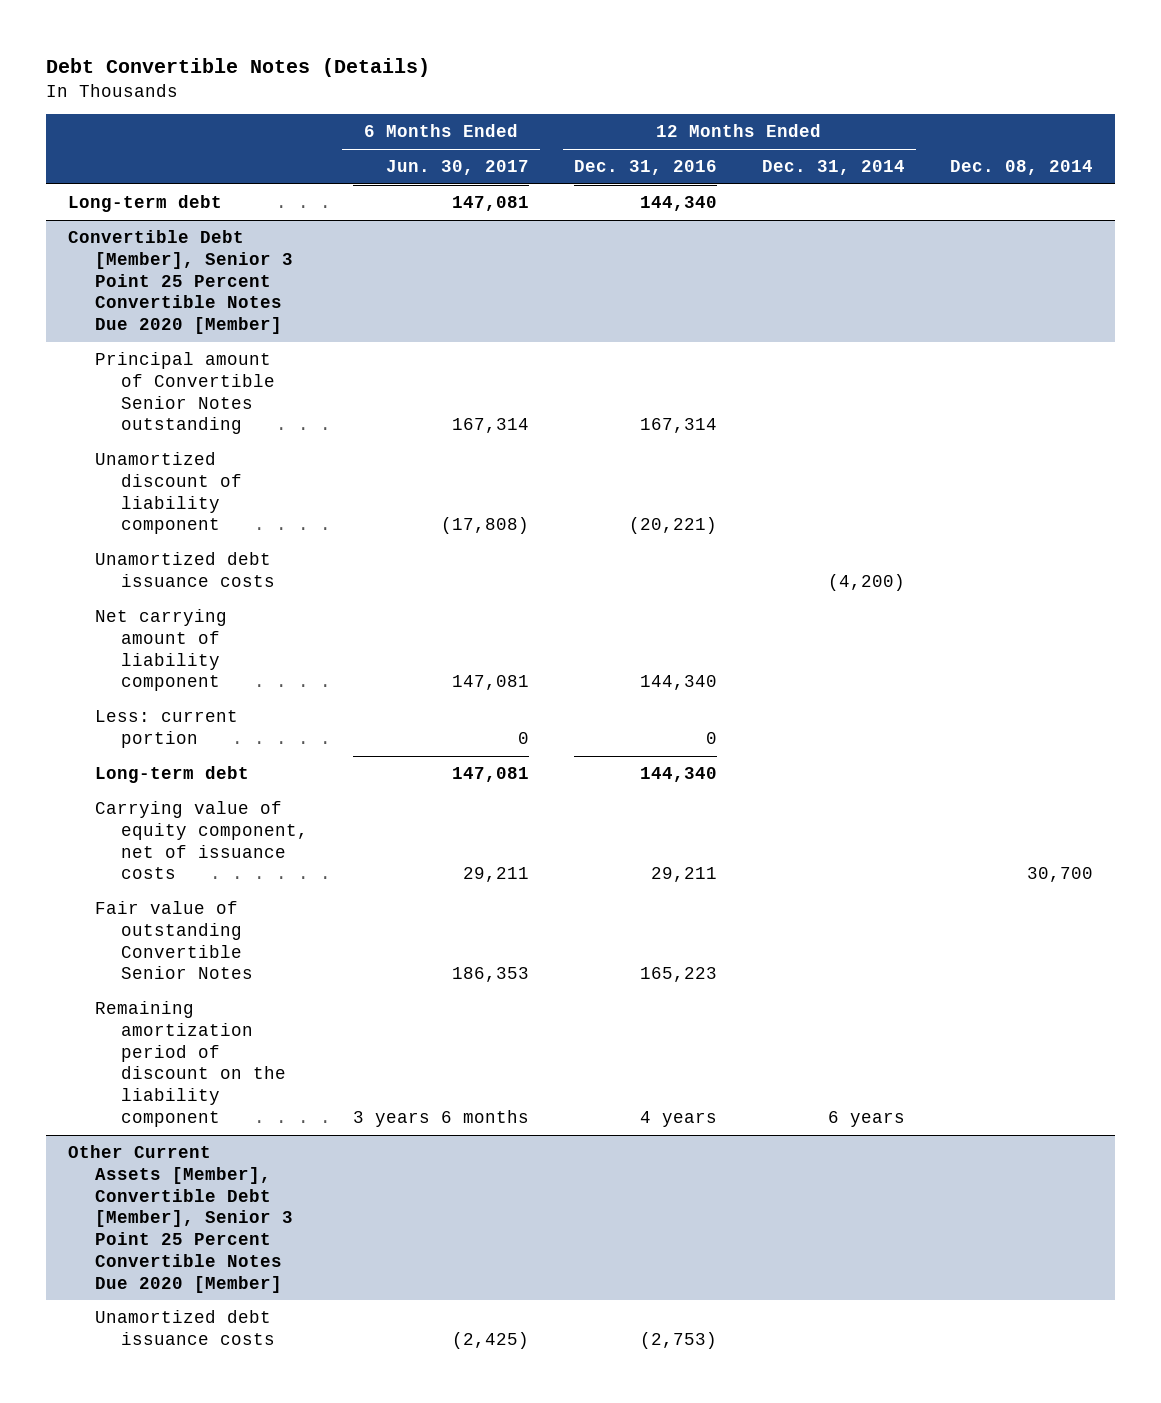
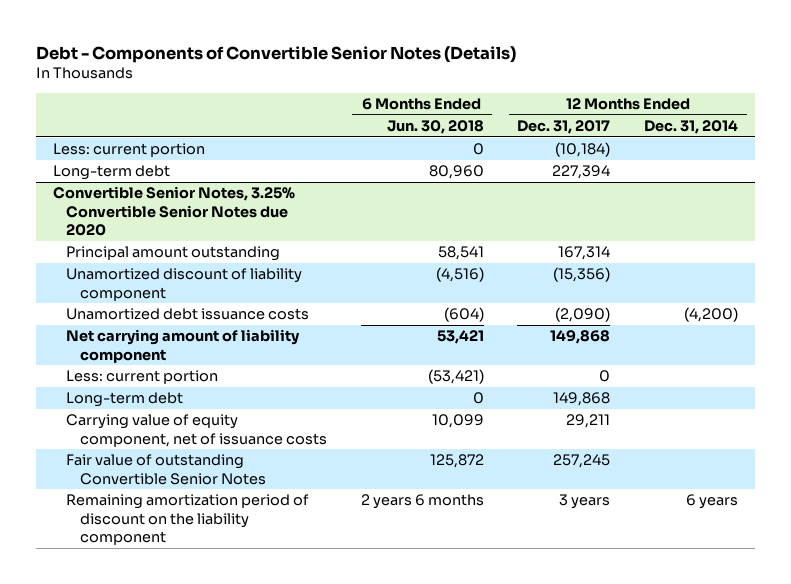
- Debt Convertible Notes (Details)
+ Debt - Components of Convertible Senior Notes (Details)
- | 6 Months Ended Jun. 30, 2017 | 12 Months Ended Dec. 31, 2016 | 12 Months Ended Dec. 31, 2014 | Dec. 08, 2014
+ | 6 Months Ended Jun. 30, 2018 | 12 Months Ended Dec. 31, 2017 | 12 Months Ended Dec. 31, 2014
+ Less: current portion | 0 | (10,184) |
- Convertible Debt [Member], Senior 3 Point 25 Percent Convertible Notes Due 2020 [Member]
- Principal amount of Convertible Senior Notes outstanding | 167,314 | 167,314 | |
+ Convertible Senior Notes, 3.25% Convertible Senior Notes due 2020
+ Principal amount outstanding | 58,541 | 167,314 |
- Other Current Assets [Member], Convertible Debt [Member], Senior 3 Point 25 Percent Convertible Notes Due 2020 [Member]
- Unamortized debt issuance costs | (2,425) | (2,753) | |

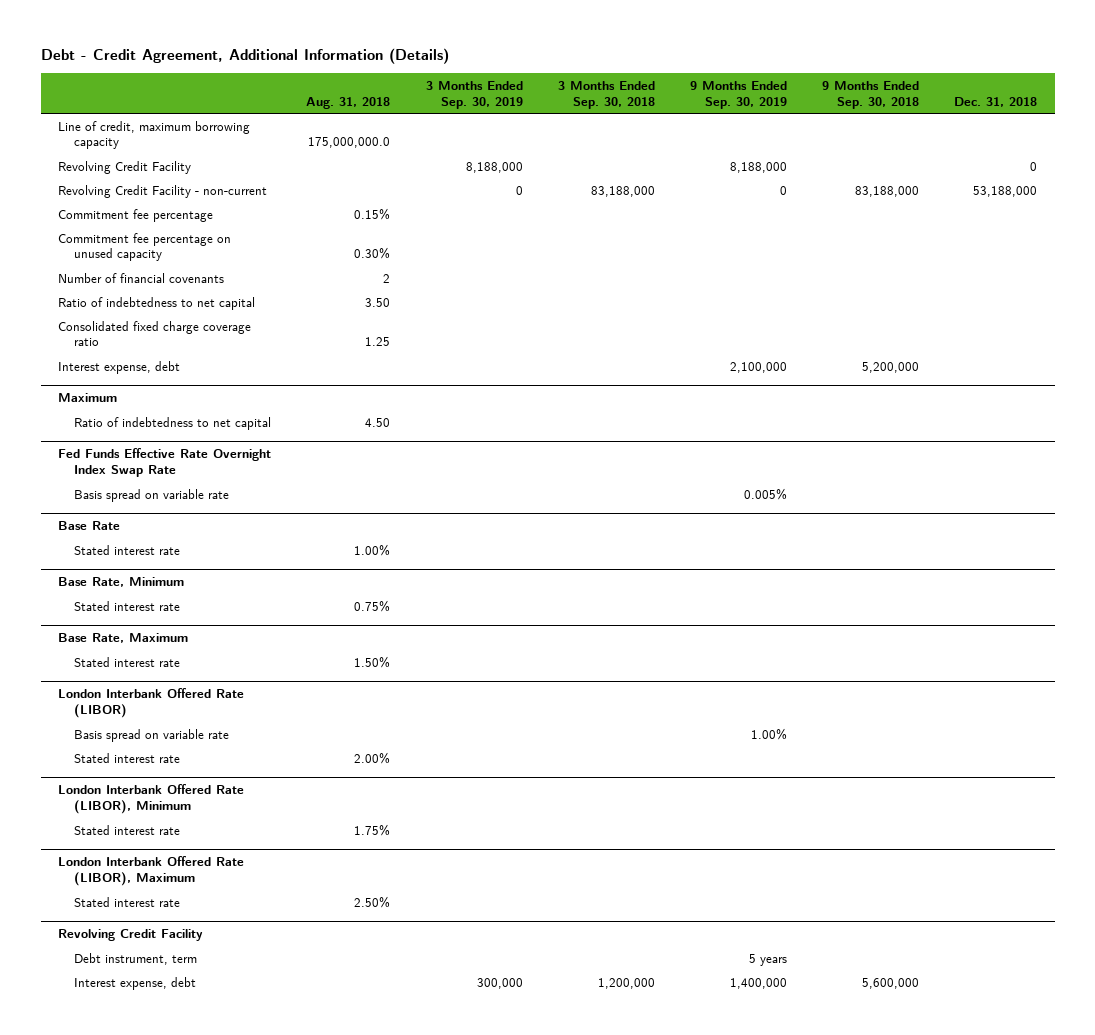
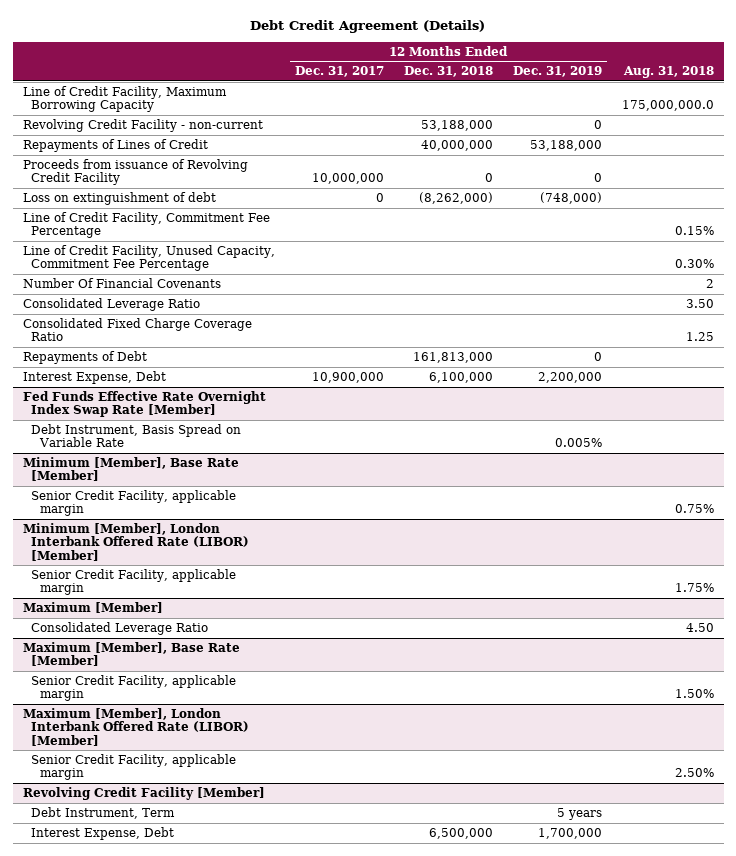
- Debt - Credit Agreement, Additional Information (Details)
+ Debt Credit Agreement (Details)
- | Aug. 31, 2018 | 3 Months Ended Sep. 30, 2019 | 3 Months Ended Sep. 30, 2018 | 9 Months Ended Sep. 30, 2019 | 9 Months Ended Sep. 30, 2018 | Dec. 31, 2018
+ | 12 Months Ended Dec. 31, 2017 | 12 Months Ended Dec. 31, 2018 | 12 Months Ended Dec. 31, 2019 | Aug. 31, 2018
- Line of credit, maximum borrowing capacity | 175,000,000.0 | | | | |
- Revolving Credit Facility | | 8,188,000 | | 8,188,000 | | 0
+ Line of Credit Facility, Maximum Borrowing Capacity | | | | 175,000,000.0
- Commitment fee percentage | 0.15% | | | | |
- Commitment fee percentage on unused capacity | 0.30% | | | | |
- Number of financial covenants | 2 | | | | |
- Ratio of indebtedness to net capital | 3.50 | | | | |
- Consolidated fixed charge coverage ratio | 1.25 | | | | |
- Interest expense, debt | | | | 2,100,000 | 5,200,000 |
- Maximum
- Ratio of indebtedness to net capital | 4.50 | | | | |
- Fed Funds Effective Rate Overnight Index Swap Rate
- Basis spread on variable rate | | | | 0.005% | |
- Base Rate
- Stated interest rate | 1.00% | | | | |
- Base Rate, Minimum
- Stated interest rate | 0.75% | | | | |
- Base Rate, Maximum
- Stated interest rate | 1.50% | | | | |
- London Interbank Offered Rate (LIBOR)
- Basis spread on variable rate | | | | 1.00% | |
- Stated interest rate | 2.00% | | | | |
- London Interbank Offered Rate (LIBOR), Minimum
- Stated interest rate | 1.75% | | | | |
- London Interbank Offered Rate (LIBOR), Maximum
- Stated interest rate | 2.50% | | | | |
- Revolving Credit Facility
- Debt instrument, term | | | | 5 years | |
- Interest expense, debt | | 300,000 | 1,200,000 | 1,400,000 | 5,600,000 |
+ Repayments of Lines of Credit | | 40,000,000 | 53,188,000 |
+ Proceeds from issuance of Revolving Credit Facility | 10,000,000 | 0 | 0 |
+ Loss on extinguishment of debt | 0 | (8,262,000) | (748,000) |
+ Line of Credit Facility, Commitment Fee Percentage | | | | 0.15%
+ Line of Credit Facility, Unused Capacity, Commitment Fee Percentage | | | | 0.30%
+ Number Of Financial Covenants | | | | 2
+ Consolidated Leverage Ratio | | | | 3.50
+ Consolidated Fixed Charge Coverage Ratio | | | | 1.25
+ Repayments of Debt | | 161,813,000 | 0 |
+ Interest Expense, Debt | 10,900,000 | 6,100,000 | 2,200,000 |
+ Fed Funds Effective Rate Overnight Index Swap Rate [Member]
+ Debt Instrument, Basis Spread on Variable Rate | | | 0.005% |
+ Minimum [Member], Base Rate [Member]
+ Senior Credit Facility, applicable margin | | | | 0.75%
+ Minimum [Member], London Interbank Offered Rate (LIBOR) [Member]
+ Senior Credit Facility, applicable margin | | | | 1.75%
+ Maximum [Member]
+ Consolidated Leverage Ratio | | | | 4.50
+ Maximum [Member], Base Rate [Member]
+ Senior Credit Facility, applicable margin | | | | 1.50%
+ Maximum [Member], London Interbank Offered Rate (LIBOR) [Member]
+ Senior Credit Facility, applicable margin | | | | 2.50%
+ Revolving Credit Facility [Member]
+ Debt Instrument, Term | | | 5 years |
+ Interest Expense, Debt | | 6,500,000 | 1,700,000 |

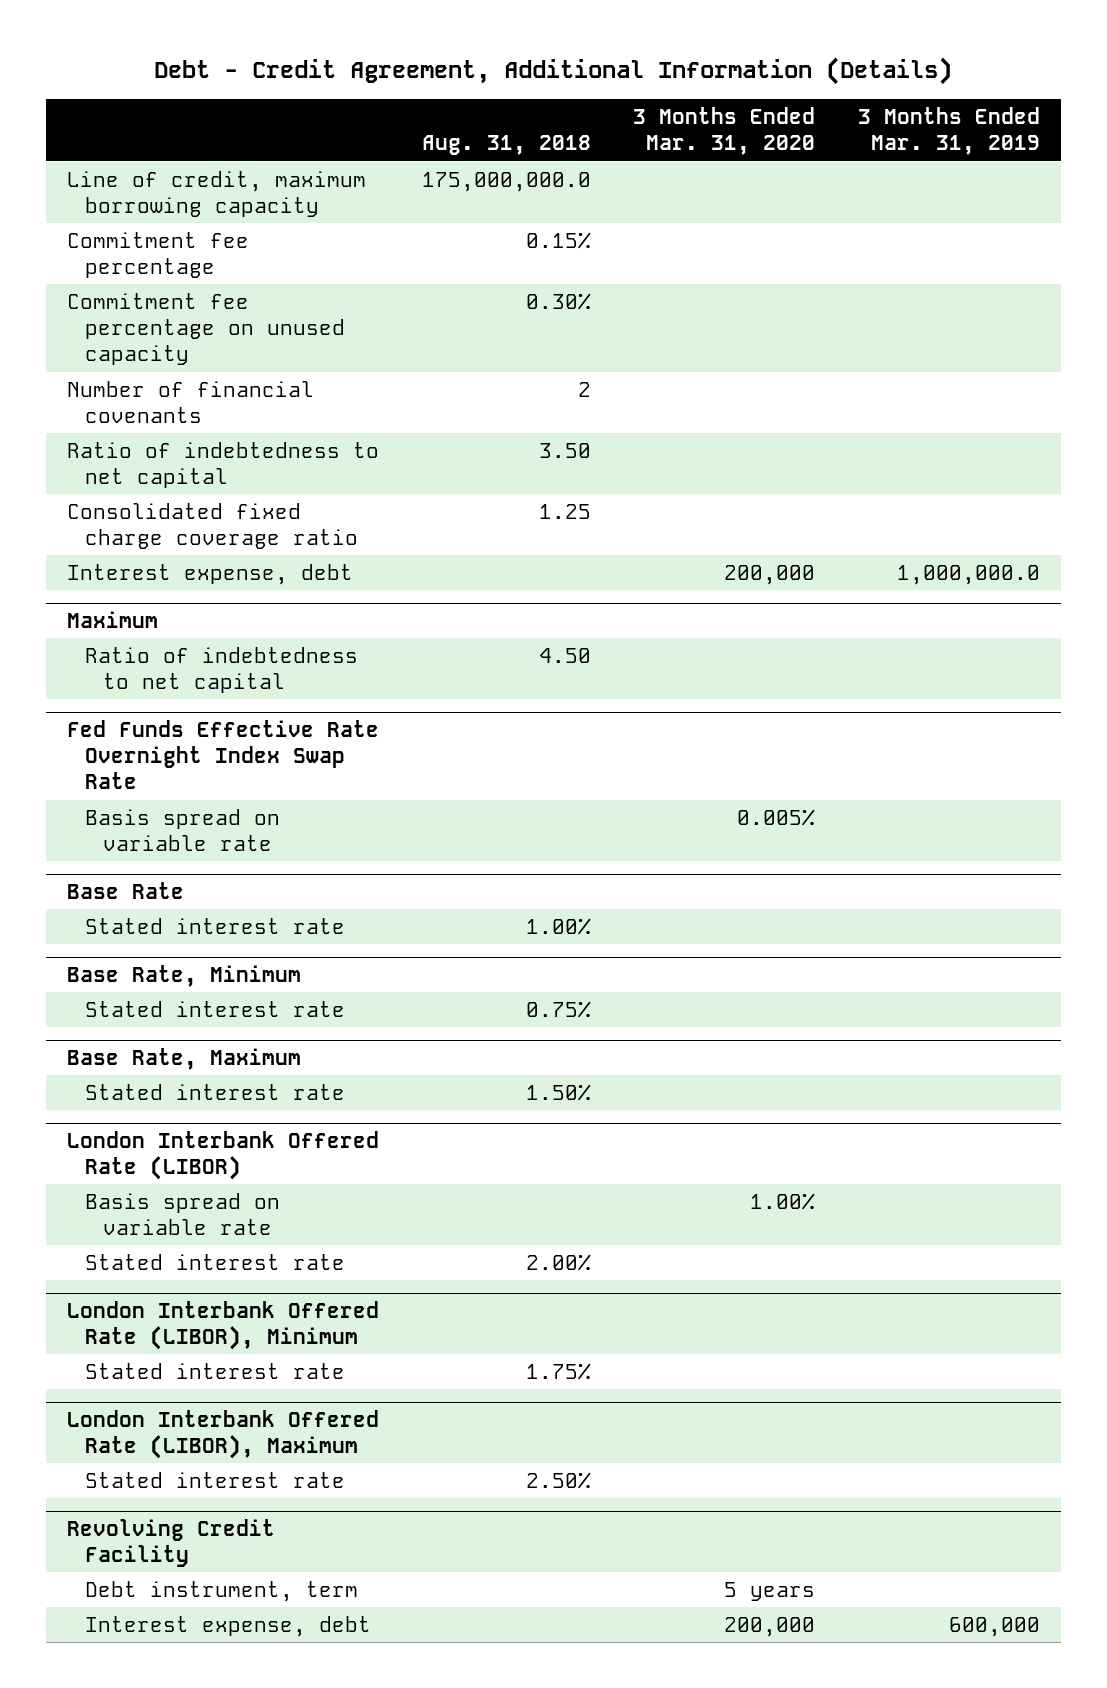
- Debt Credit Agreement (Details)
+ Debt - Credit Agreement, Additional Information (Details)
- | 12 Months Ended Dec. 31, 2017 | 12 Months Ended Dec. 31, 2018 | 12 Months Ended Dec. 31, 2019 | Aug. 31, 2018
+ | Aug. 31, 2018 | 3 Months Ended Mar. 31, 2020 | 3 Months Ended Mar. 31, 2019
- Line of Credit Facility, Maximum Borrowing Capacity | | | | 175,000,000.0
- Revolving Credit Facility - non-current | | 53,188,000 | 0 |
- Repayments of Lines of Credit | | 40,000,000 | 53,188,000 |
- Proceeds from issuance of Revolving Credit Facility | 10,000,000 | 0 | 0 |
- Loss on extinguishment of debt | 0 | (8,262,000) | (748,000) |
- Line of Credit Facility, Commitment Fee Percentage | | | | 0.15%
- Line of Credit Facility, Unused Capacity, Commitment Fee Percentage | | | | 0.30%
- Number Of Financial Covenants | | | | 2
- Consolidated Leverage Ratio | | | | 3.50
- Consolidated Fixed Charge Coverage Ratio | | | | 1.25
- Repayments of Debt | | 161,813,000 | 0 |
- Interest Expense, Debt | 10,900,000 | 6,100,000 | 2,200,000 |
- Fed Funds Effective Rate Overnight Index Swap Rate [Member]
- Debt Instrument, Basis Spread on Variable Rate | | | 0.005% |
- Minimum [Member], Base Rate [Member]
- Senior Credit Facility, applicable margin | | | | 0.75%
- Minimum [Member], London Interbank Offered Rate (LIBOR) [Member]
- Senior Credit Facility, applicable margin | | | | 1.75%
- Maximum [Member]
- Consolidated Leverage Ratio | | | | 4.50
- Maximum [Member], Base Rate [Member]
- Senior Credit Facility, applicable margin | | | | 1.50%
- Maximum [Member], London Interbank Offered Rate (LIBOR) [Member]
- Senior Credit Facility, applicable margin | | | | 2.50%
- Revolving Credit Facility [Member]
- Debt Instrument, Term | | | 5 years |
- Interest Expense, Debt | | 6,500,000 | 1,700,000 |
+ Line of credit, maximum borrowing capacity | 175,000,000.0 | |
+ Commitment fee percentage | 0.15% | |
+ Commitment fee percentage on unused capacity | 0.30% | |
+ Number of financial covenants | 2 | |
+ Ratio of indebtedness to net capital | 3.50 | |
+ Consolidated fixed charge coverage ratio | 1.25 | |
+ Interest expense, debt | | 200,000 | 1,000,000.0
+ Maximum
+ Ratio of indebtedness to net capital | 4.50 | |
+ Fed Funds Effective Rate Overnight Index Swap Rate
+ Basis spread on variable rate | | 0.005% |
+ Base Rate
+ Stated interest rate | 1.00% | |
+ Base Rate, Minimum
+ Stated interest rate | 0.75% | |
+ Base Rate, Maximum
+ Stated interest rate | 1.50% | |
+ London Interbank Offered Rate (LIBOR)
+ Basis spread on variable rate | | 1.00% |
+ Stated interest rate | 2.00% | |
+ London Interbank Offered Rate (LIBOR), Minimum
+ Stated interest rate | 1.75% | |
+ London Interbank Offered Rate (LIBOR), Maximum
+ Stated interest rate | 2.50% | |
+ Revolving Credit Facility
+ Debt instrument, term | | 5 years |
+ Interest expense, debt | | 200,000 | 600,000

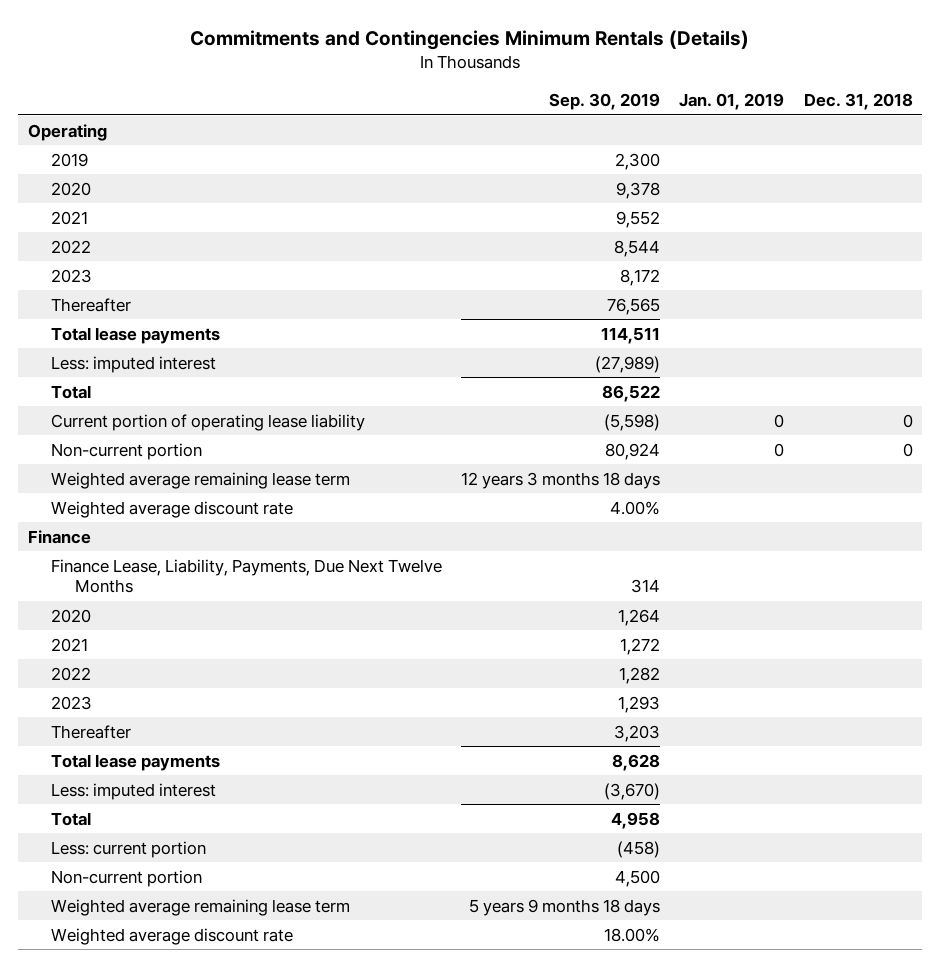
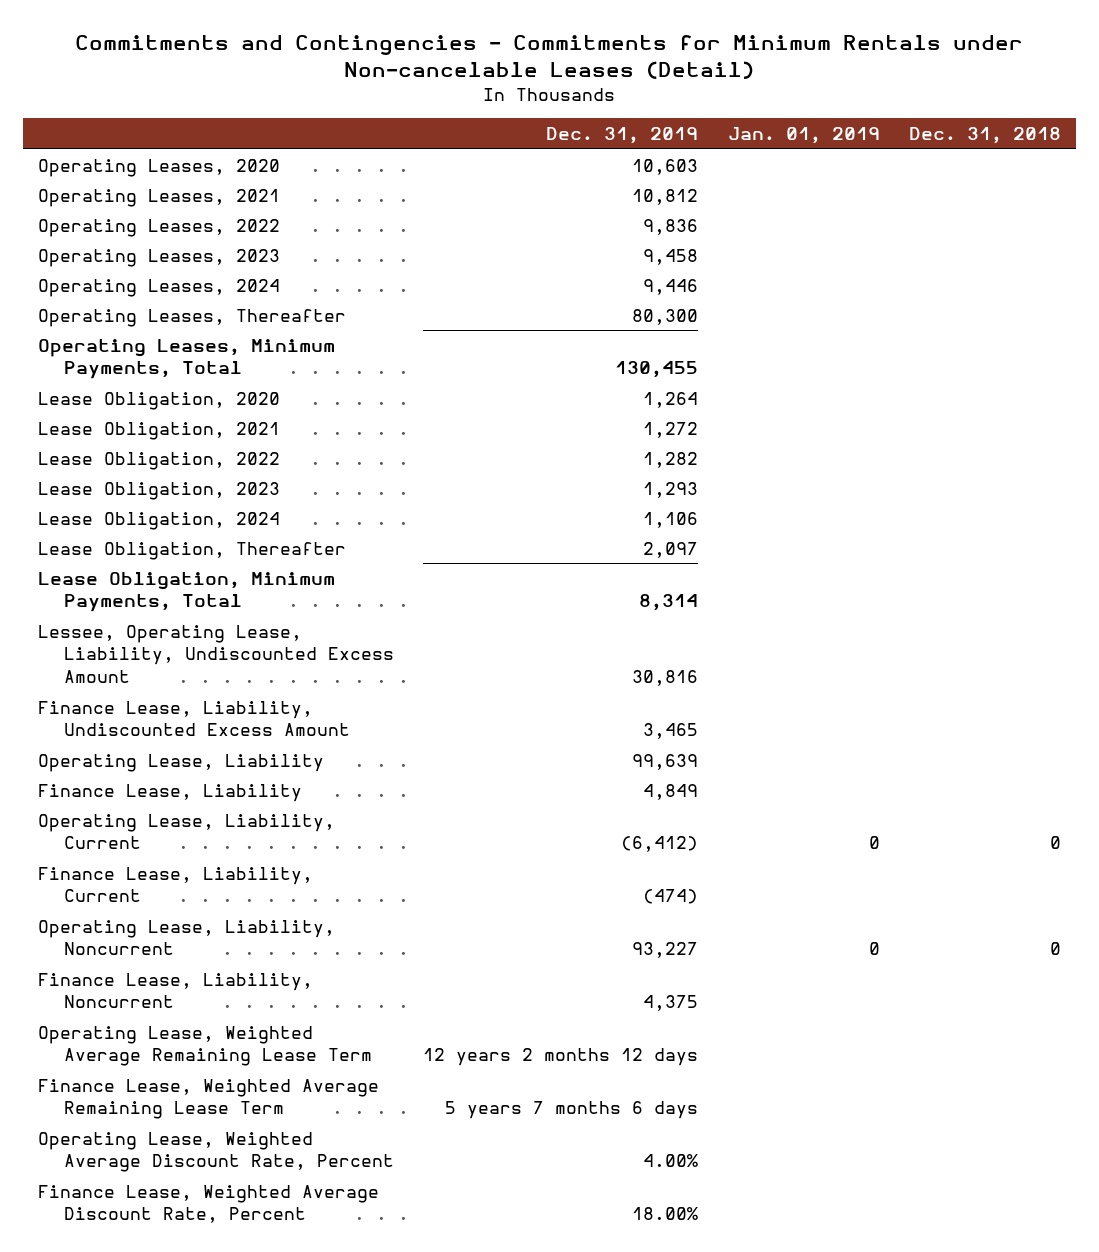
- Commitments and Contingencies Minimum Rentals (Details)
+ Commitments and Contingencies - Commitments for Minimum Rentals under Non-cancelable Leases (Detail)
- | Sep. 30, 2019 | Jan. 01, 2019 | Dec. 31, 2018
+ | Dec. 31, 2019 | Jan. 01, 2019 | Dec. 31, 2018
- Operating
- 2019 | 2,300 | |
- 2020 | 9,378 | |
- 2021 | 9,552 | |
- 2022 | 8,544 | |
- 2023 | 8,172 | |
- Thereafter | 76,565 | |
- Total lease payments | 114,511 | |
- Less: imputed interest | (27,989) | |
- Total | 86,522 | |
- Current portion of operating lease liability | (5,598) | 0 | 0
- Non-current portion | 80,924 | 0 | 0
- Weighted average remaining lease term | 12 years 3 months 18 days | |
- Weighted average discount rate | 4.00% | |
- Finance
- Finance Lease, Liability, Payments, Due Next Twelve Months | 314 | |
- 2020 | 1,264 | |
- 2021 | 1,272 | |
- 2022 | 1,282 | |
- 2023 | 1,293 | |
- Thereafter | 3,203 | |
- Total lease payments | 8,628 | |
- Less: imputed interest | (3,670) | |
- Total | 4,958 | |
- Less: current portion | (458) | |
- Non-current portion | 4,500 | |
- Weighted average remaining lease term | 5 years 9 months 18 days | |
- Weighted average discount rate | 18.00% | |
+ Operating Leases, 2020 | 10,603 | |
+ Operating Leases, 2021 | 10,812 | |
+ Operating Leases, 2022 | 9,836 | |
+ Operating Leases, 2023 | 9,458 | |
+ Operating Leases, 2024 | 9,446 | |
+ Operating Leases, Thereafter | 80,300 | |
+ Operating Leases, Minimum Payments, Total | 130,455 | |
+ Lease Obligation, 2020 | 1,264 | |
+ Lease Obligation, 2021 | 1,272 | |
+ Lease Obligation, 2022 | 1,282 | |
+ Lease Obligation, 2023 | 1,293 | |
+ Lease Obligation, 2024 | 1,106 | |
+ Lease Obligation, Thereafter | 2,097 | |
+ Lease Obligation, Minimum Payments, Total | 8,314 | |
+ Lessee, Operating Lease, Liability, Undiscounted Excess Amount | 30,816 | |
+ Finance Lease, Liability, Undiscounted Excess Amount | 3,465 | |
+ Operating Lease, Liability | 99,639 | |
+ Finance Lease, Liability | 4,849 | |
+ Operating Lease, Liability, Current | (6,412) | 0 | 0
+ Finance Lease, Liability, Current | (474) | |
+ Operating Lease, Liability, Noncurrent | 93,227 | 0 | 0
+ Finance Lease, Liability, Noncurrent | 4,375 | |
+ Operating Lease, Weighted Average Remaining Lease Term | 12 years 2 months 12 days | |
+ Finance Lease, Weighted Average Remaining Lease Term | 5 years 7 months 6 days | |
+ Operating Lease, Weighted Average Discount Rate, Percent | 4.00% | |
+ Finance Lease, Weighted Average Discount Rate, Percent | 18.00% | |

